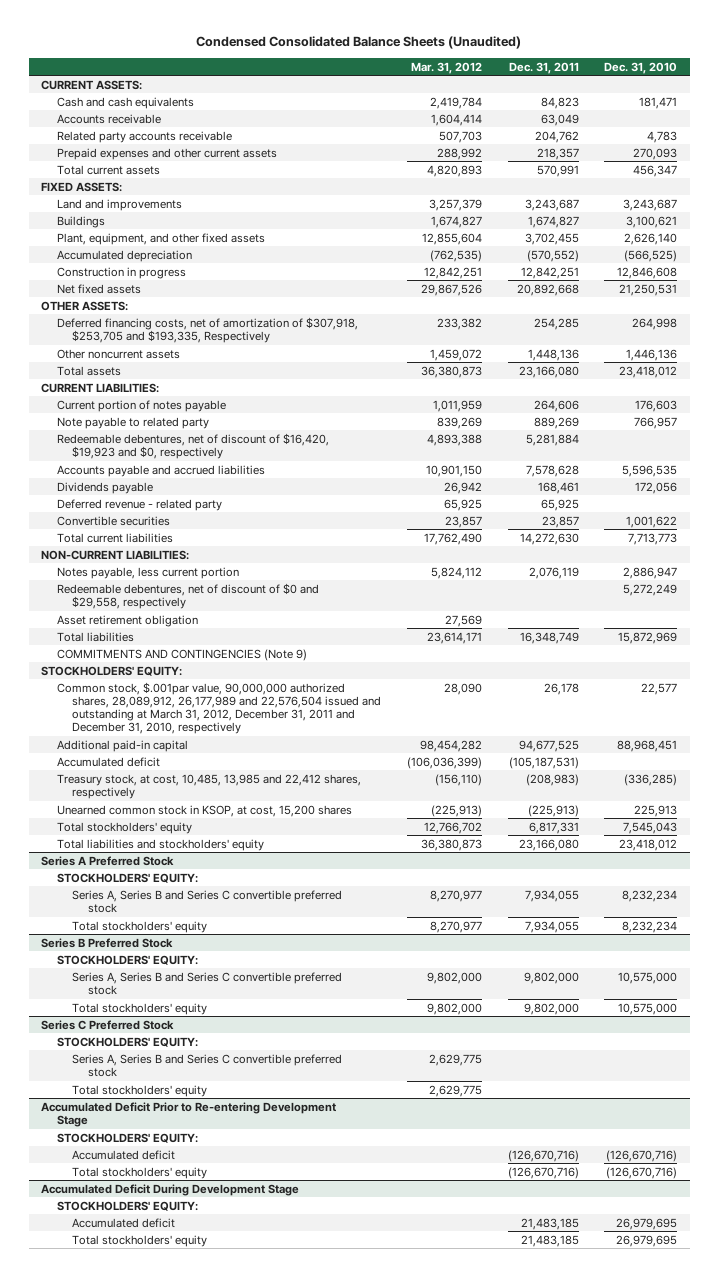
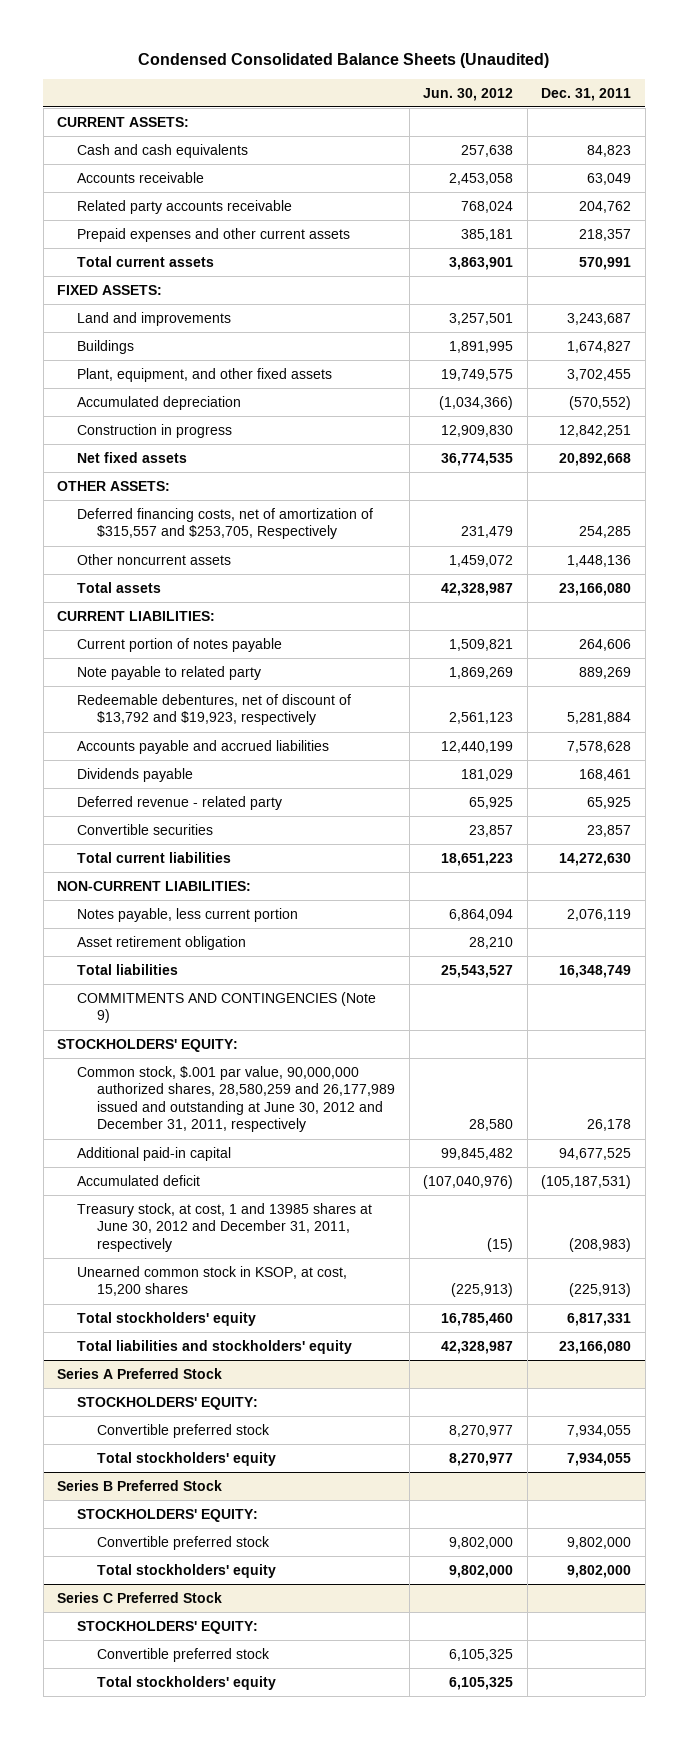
- | Mar. 31, 2012 | Dec. 31, 2011 | Dec. 31, 2010
+ | Jun. 30, 2012 | Dec. 31, 2011
- Deferred financing costs, net of amortization of $307,918, $253,705 and $193,335, Respectively | 233,382 | 254,285 | 264,998
+ Deferred financing costs, net of amortization of $315,557 and $253,705, Respectively | 231,479 | 254,285
- Redeemable debentures, net of discount of $16,420, $19,923 and $0, respectively | 4,893,388 | 5,281,884 |
+ Redeemable debentures, net of discount of $13,792 and $19,923, respectively | 2,561,123 | 5,281,884
- Redeemable debentures, net of discount of $0 and $29,558, respectively | | | 5,272,249
- Common stock, $.001par value, 90,000,000 authorized shares, 28,089,912, 26,177,989 and 22,576,504 issued and outstanding at March 31, 2012, December 31, 2011 and December 31, 2010, respectively | 28,090 | 26,178 | 22,577
+ Common stock, $.001 par value, 90,000,000 authorized shares, 28,580,259 and 26,177,989 issued and outstanding at June 30, 2012 and December 31, 2011, respectively | 28,580 | 26,178
- Treasury stock, at cost, 10,485, 13,985 and 22,412 shares, respectively | (156,110) | (208,983) | (336,285)
+ Treasury stock, at cost, 1 and 13985 shares at June 30, 2012 and December 31, 2011, respectively | (15) | (208,983)
@ Series A Preferred Stock
- Series A, Series B and Series C convertible preferred stock | 8,270,977 | 7,934,055 | 8,232,234
+ Convertible preferred stock | 8,270,977 | 7,934,055
@ Series B Preferred Stock
- Series A, Series B and Series C convertible preferred stock | 9,802,000 | 9,802,000 | 10,575,000
+ Convertible preferred stock | 9,802,000 | 9,802,000
@ Series C Preferred Stock
- Series A, Series B and Series C convertible preferred stock | 2,629,775 | |
+ Convertible preferred stock | 6,105,325 |
- Accumulated Deficit Prior to Re-entering Development Stage
- STOCKHOLDERS' EQUITY:
- Accumulated deficit | | (126,670,716) | (126,670,716)
- Total stockholders' equity | | (126,670,716) | (126,670,716)
- Accumulated Deficit During Development Stage
- STOCKHOLDERS' EQUITY:
- Accumulated deficit | | 21,483,185 | 26,979,695
- Total stockholders' equity | | 21,483,185 | 26,979,695

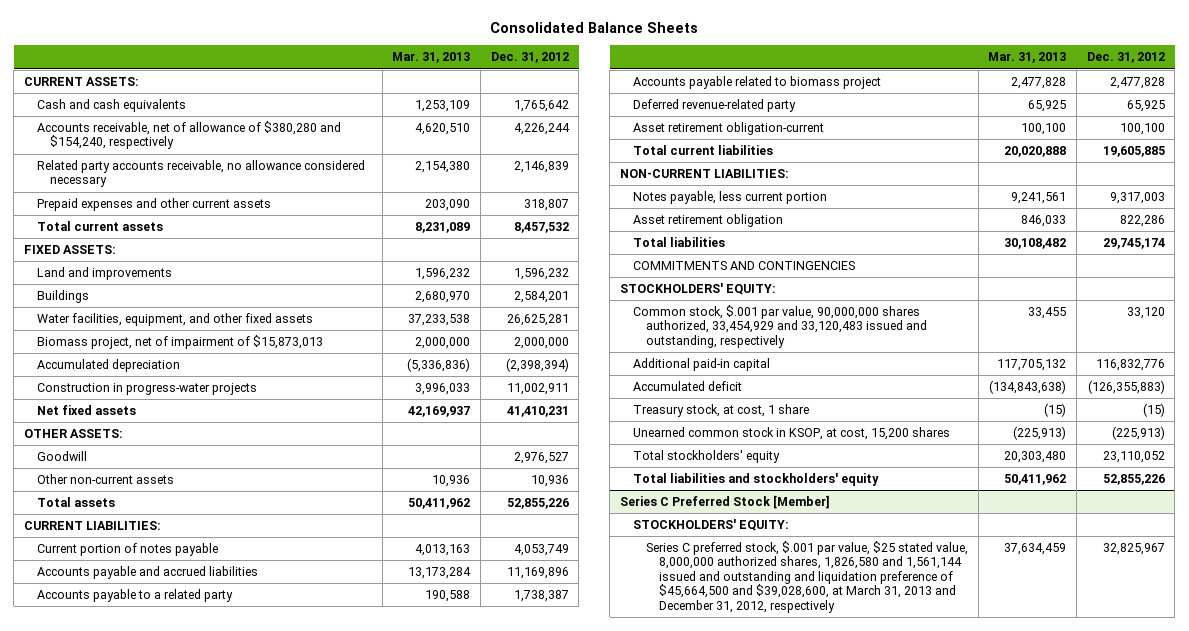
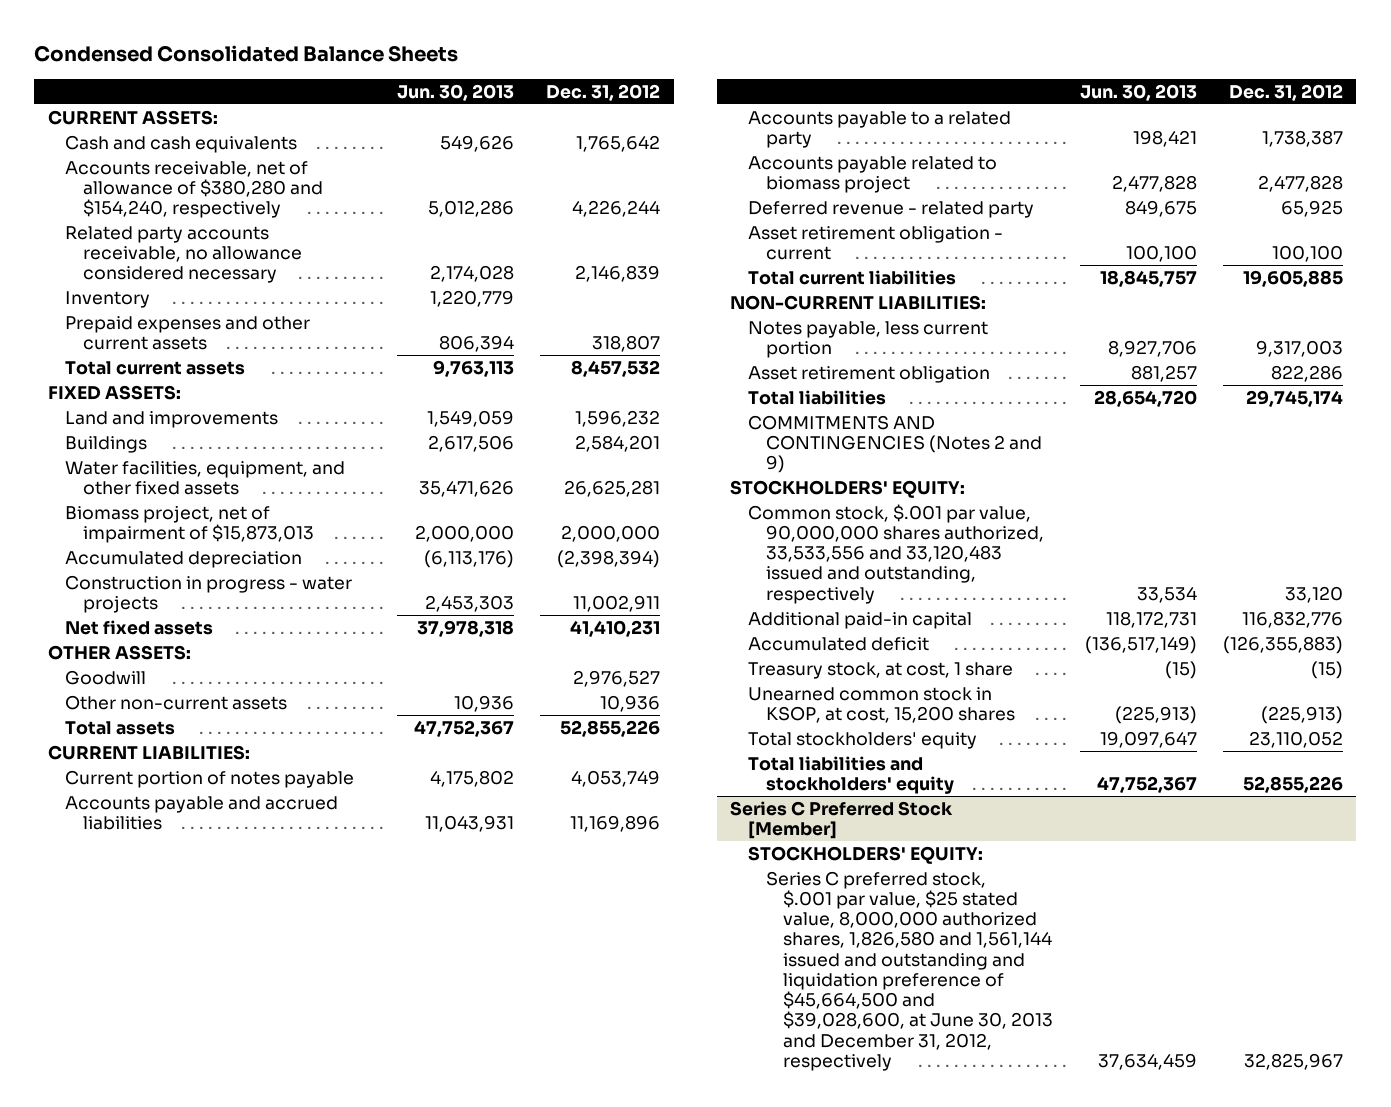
- Consolidated Balance Sheets
+ Condensed Consolidated Balance Sheets
- | Mar. 31, 2013 | Dec. 31, 2012
+ | Jun. 30, 2013 | Dec. 31, 2012
+ Inventory | 1,220,779 |
- Construction in progress-water projects | 3,996,033 | 11,002,911
+ Construction in progress - water projects | 2,453,303 | 11,002,911
- Deferred revenue-related party | 65,925 | 65,925
- Asset retirement obligation-current | 100,100 | 100,100
+ Deferred revenue - related party | 849,675 | 65,925
+ Asset retirement obligation - current | 100,100 | 100,100
- COMMITMENTS AND CONTINGENCIES
+ COMMITMENTS AND CONTINGENCIES (Notes 2 and 9)
- Common stock, $.001 par value, 90,000,000 shares authorized, 33,454,929 and 33,120,483 issued and outstanding, respectively | 33,455 | 33,120
+ Common stock, $.001 par value, 90,000,000 shares authorized, 33,533,556 and 33,120,483 issued and outstanding, respectively | 33,534 | 33,120
@ Series C Preferred Stock [Member]
- Series C preferred stock, $.001 par value, $25 stated value, 8,000,000 authorized shares, 1,826,580 and 1,561,144 issued and outstanding and liquidation preference of $45,664,500 and $39,028,600, at March 31, 2013 and December 31, 2012, respectively | 37,634,459 | 32,825,967
+ Series C preferred stock, $.001 par value, $25 stated value, 8,000,000 authorized shares, 1,826,580 and 1,561,144 issued and outstanding and liquidation preference of $45,664,500 and $39,028,600, at June 30, 2013 and December 31, 2012, respectively | 37,634,459 | 32,825,967

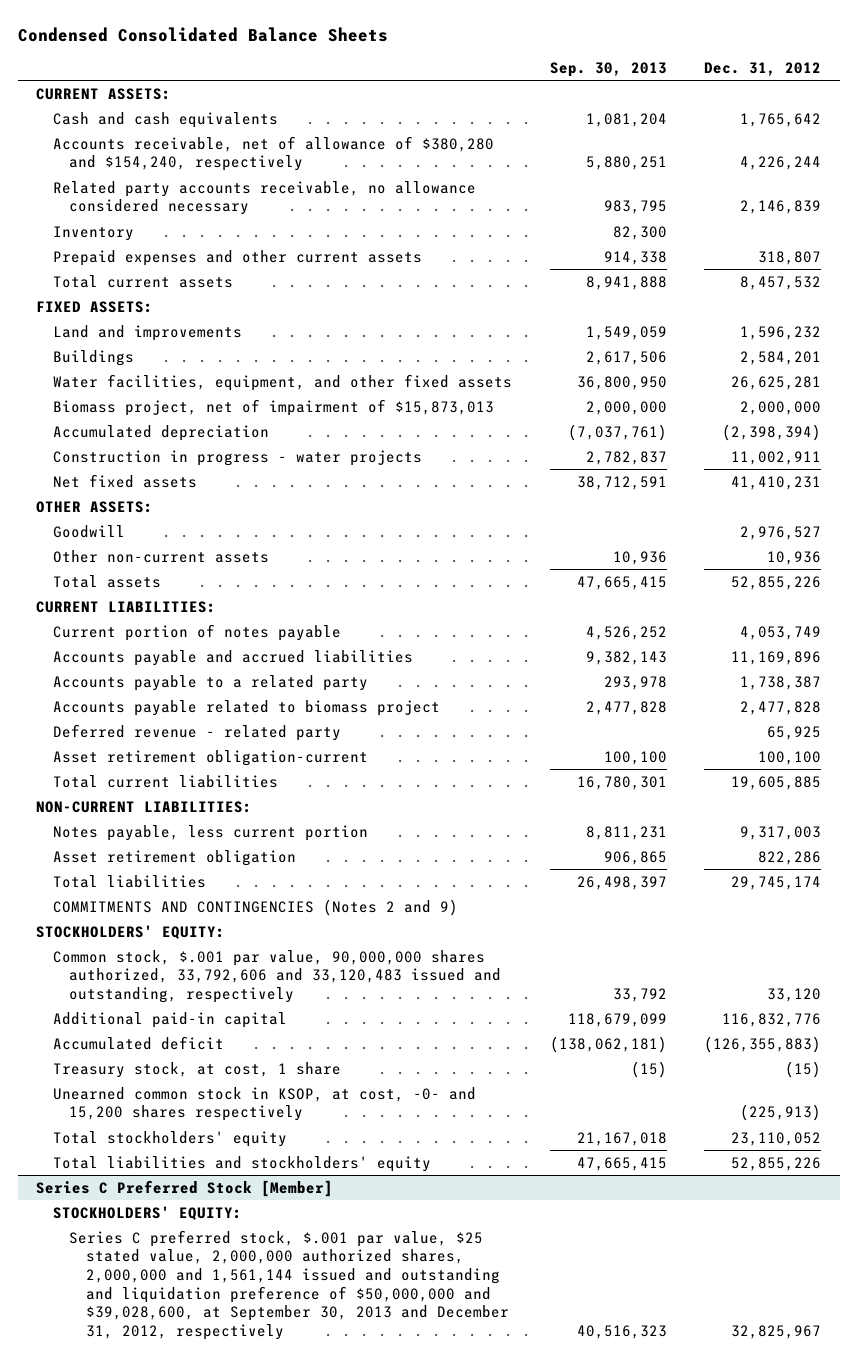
- | Jun. 30, 2013 | Dec. 31, 2012
+ | Sep. 30, 2013 | Dec. 31, 2012
- Asset retirement obligation - current | 100,100 | 100,100
+ Asset retirement obligation-current | 100,100 | 100,100
- Common stock, $.001 par value, 90,000,000 shares authorized, 33,533,556 and 33,120,483 issued and outstanding, respectively | 33,534 | 33,120
+ Common stock, $.001 par value, 90,000,000 shares authorized, 33,792,606 and 33,120,483 issued and outstanding, respectively | 33,792 | 33,120
- Unearned common stock in KSOP, at cost, 15,200 shares | (225,913) | (225,913)
+ Unearned common stock in KSOP, at cost, -0- and 15,200 shares respectively | | (225,913)
@ Series C Preferred Stock [Member]
- Series C preferred stock, $.001 par value, $25 stated value, 8,000,000 authorized shares, 1,826,580 and 1,561,144 issued and outstanding and liquidation preference of $45,664,500 and $39,028,600, at June 30, 2013 and December 31, 2012, respectively | 37,634,459 | 32,825,967
+ Series C preferred stock, $.001 par value, $25 stated value, 2,000,000 authorized shares, 2,000,000 and 1,561,144 issued and outstanding and liquidation preference of $50,000,000 and $39,028,600, at September 30, 2013 and December 31, 2012, respectively | 40,516,323 | 32,825,967

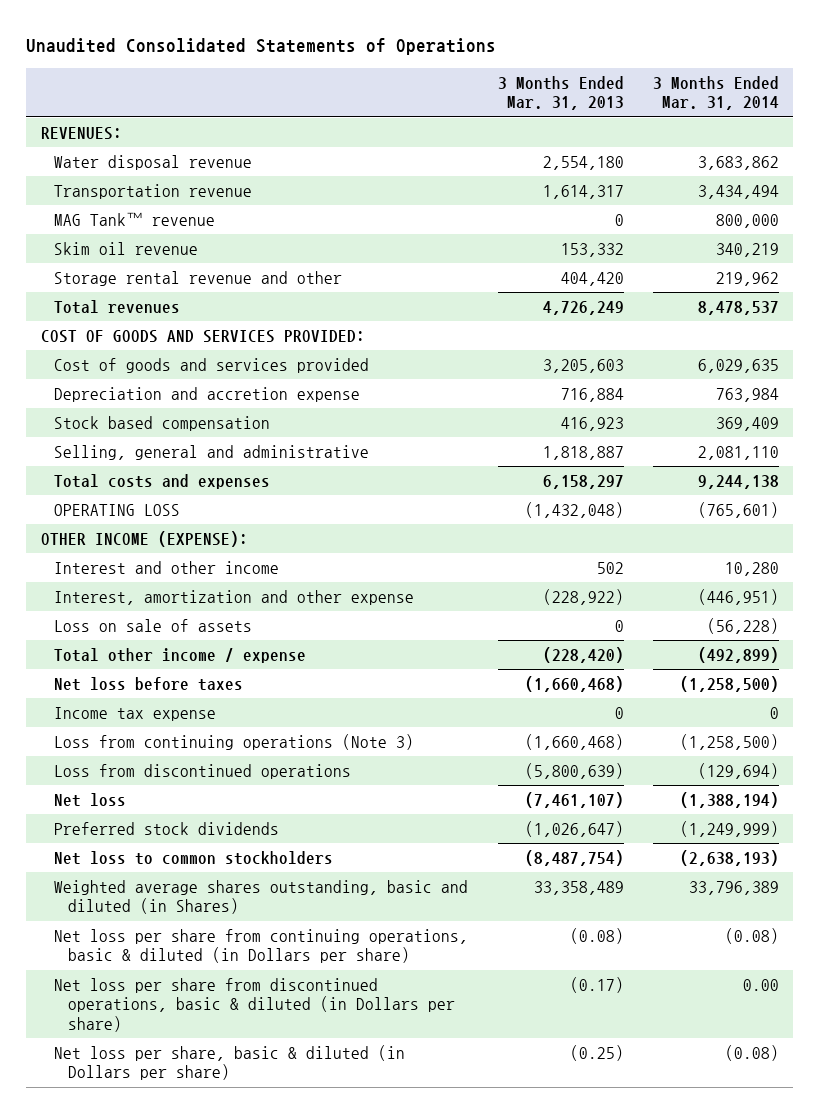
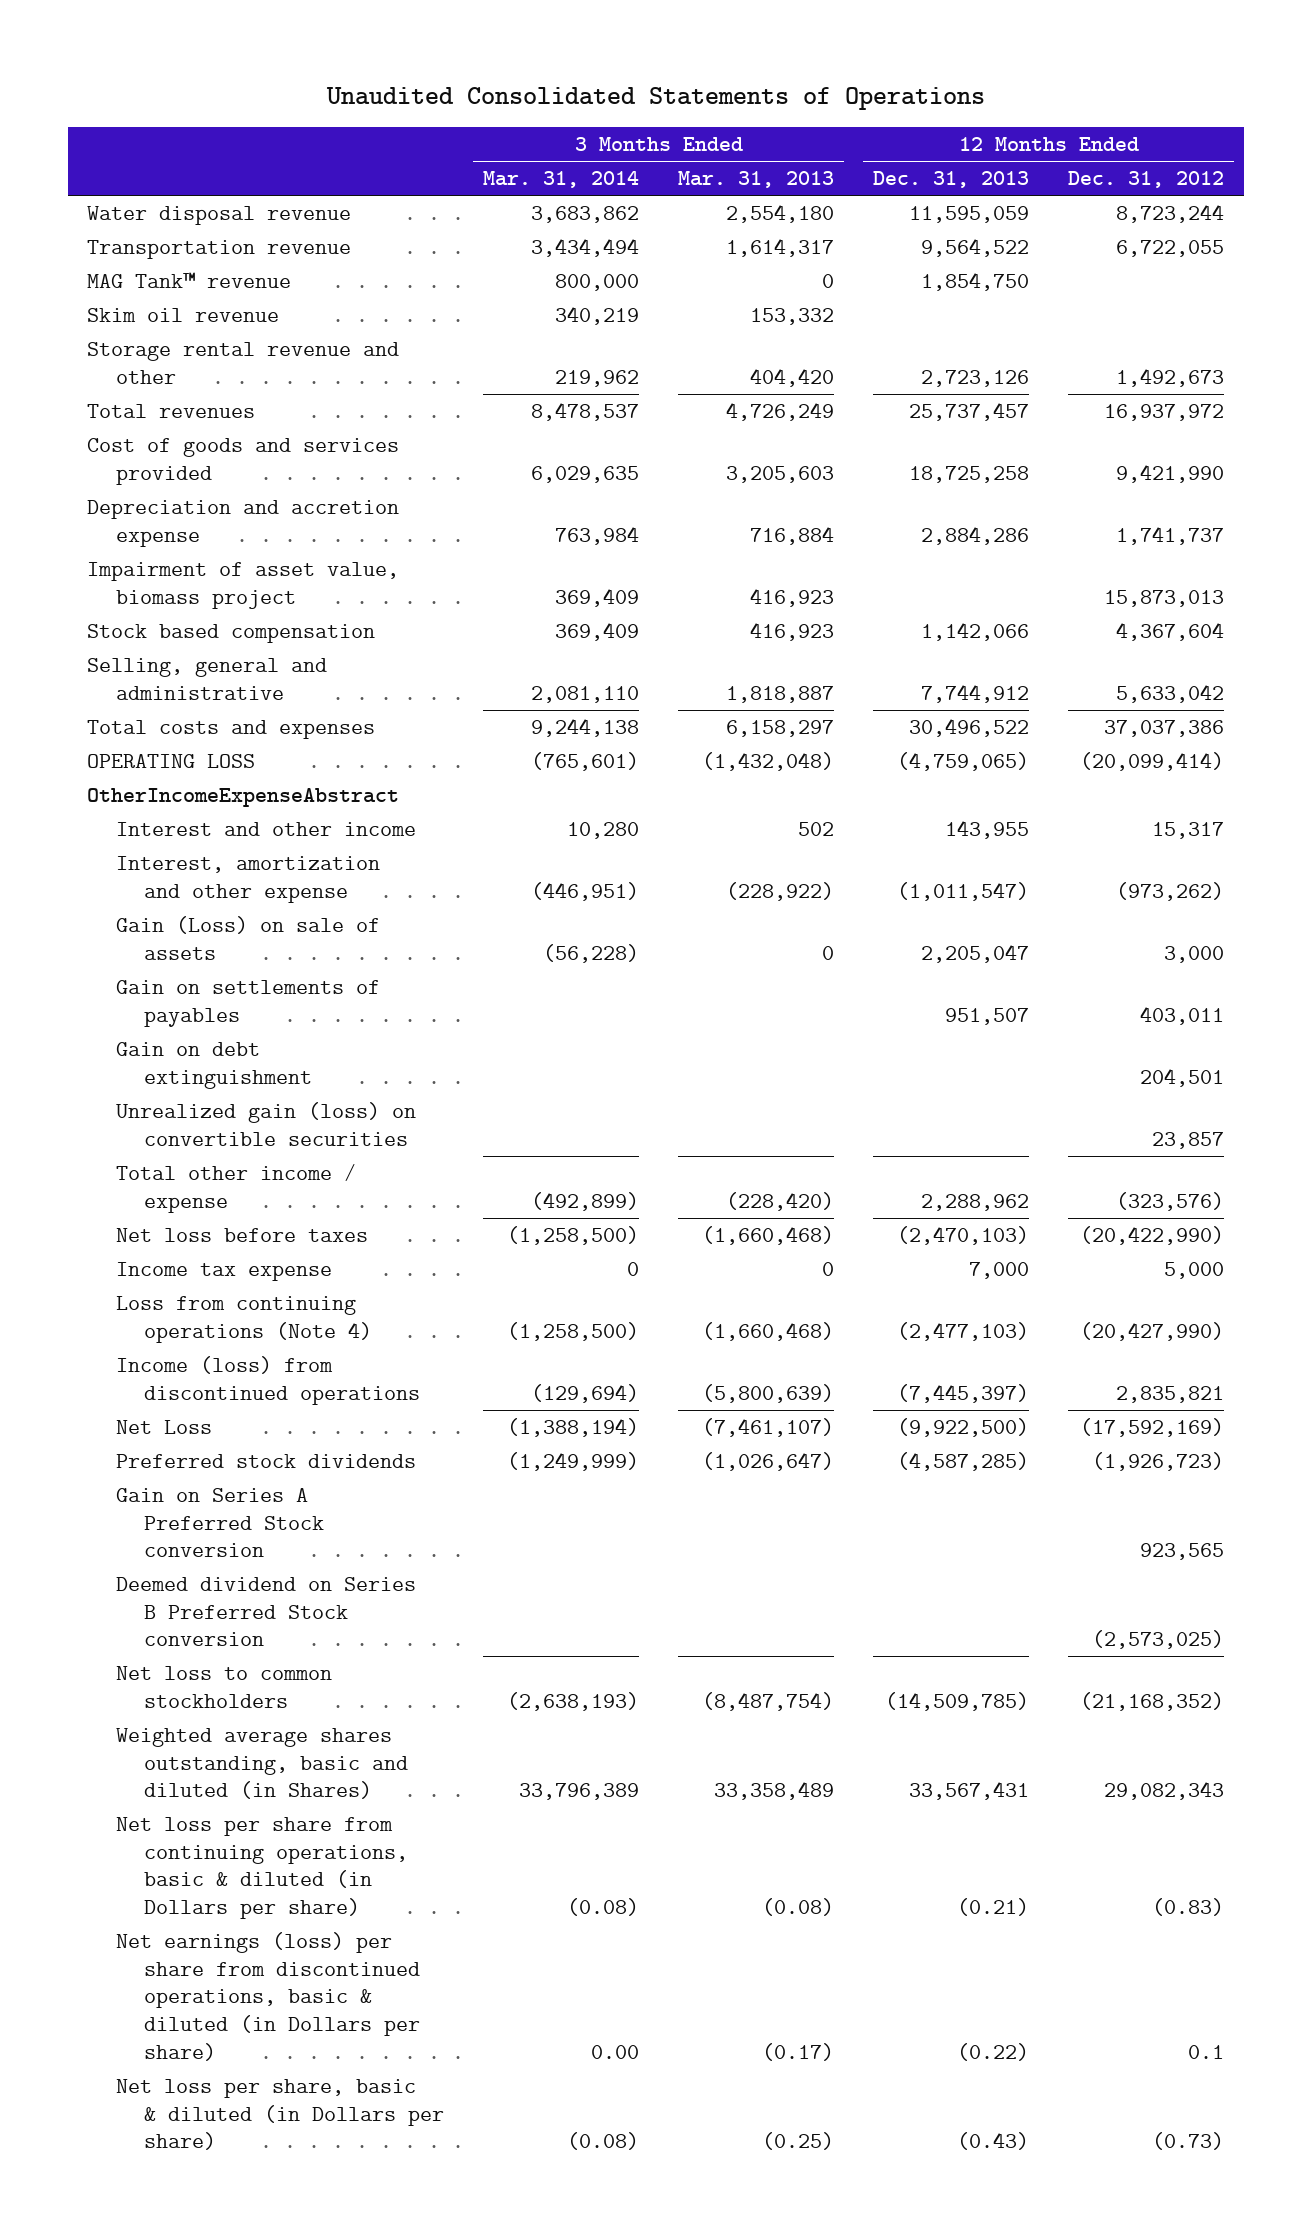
- | 3 Months Ended Mar. 31, 2013 | 3 Months Ended Mar. 31, 2014
+ | 3 Months Ended Mar. 31, 2014 | 3 Months Ended Mar. 31, 2013 | 12 Months Ended Dec. 31, 2013 | 12 Months Ended Dec. 31, 2012
- REVENUES:
- COST OF GOODS AND SERVICES PROVIDED:
+ Impairment of asset value, biomass project | 369,409 | 416,923 | | 15,873,013
- OTHER INCOME (EXPENSE):
+ OtherIncomeExpenseAbstract
- Loss on sale of assets | 0 | (56,228)
+ Gain (Loss) on sale of assets | (56,228) | 0 | 2,205,047 | 3,000
+ Gain on settlements of payables | | | 951,507 | 403,011
+ Gain on debt extinguishment | | | | 204,501
+ Unrealized gain (loss) on convertible securities | | | | 23,857
- Loss from continuing operations (Note 3) | (1,660,468) | (1,258,500)
- Loss from discontinued operations | (5,800,639) | (129,694)
- Net loss | (7,461,107) | (1,388,194)
+ Loss from continuing operations (Note 4) | (1,258,500) | (1,660,468) | (2,477,103) | (20,427,990)
+ Income (loss) from discontinued operations | (129,694) | (5,800,639) | (7,445,397) | 2,835,821
+ Net Loss | (1,388,194) | (7,461,107) | (9,922,500) | (17,592,169)
+ Gain on Series A Preferred Stock conversion | | | | 923,565
+ Deemed dividend on Series B Preferred Stock conversion | | | | (2,573,025)
- Net loss per share from discontinued operations, basic & diluted (in Dollars per share) | (0.17) | 0.00
+ Net earnings (loss) per share from discontinued operations, basic & diluted (in Dollars per share) | 0.00 | (0.17) | (0.22) | 0.1

